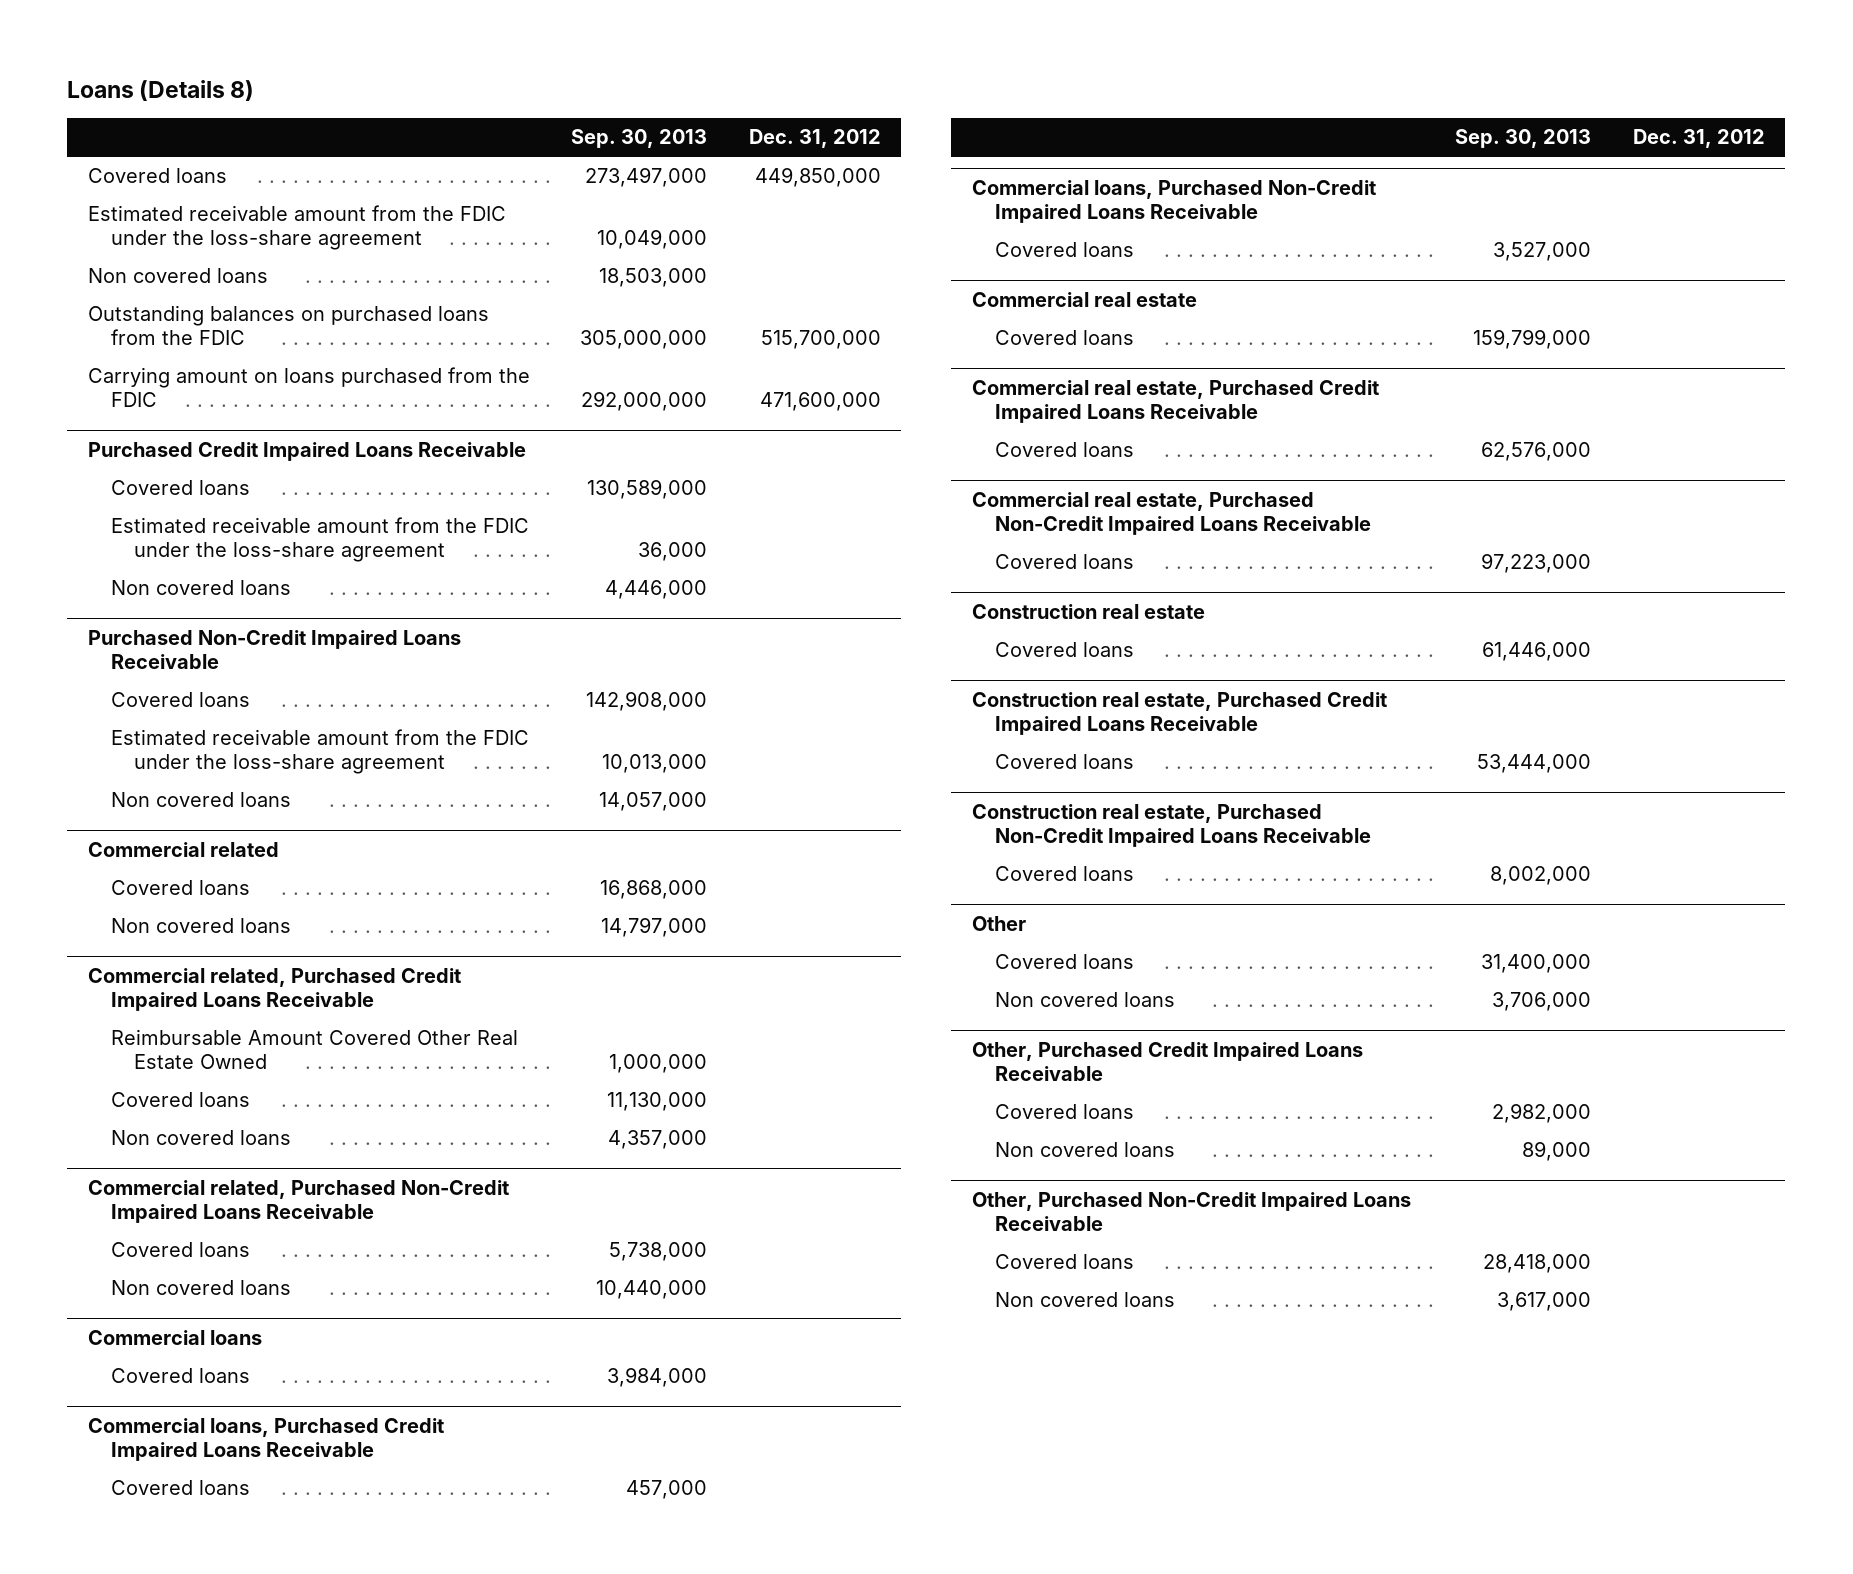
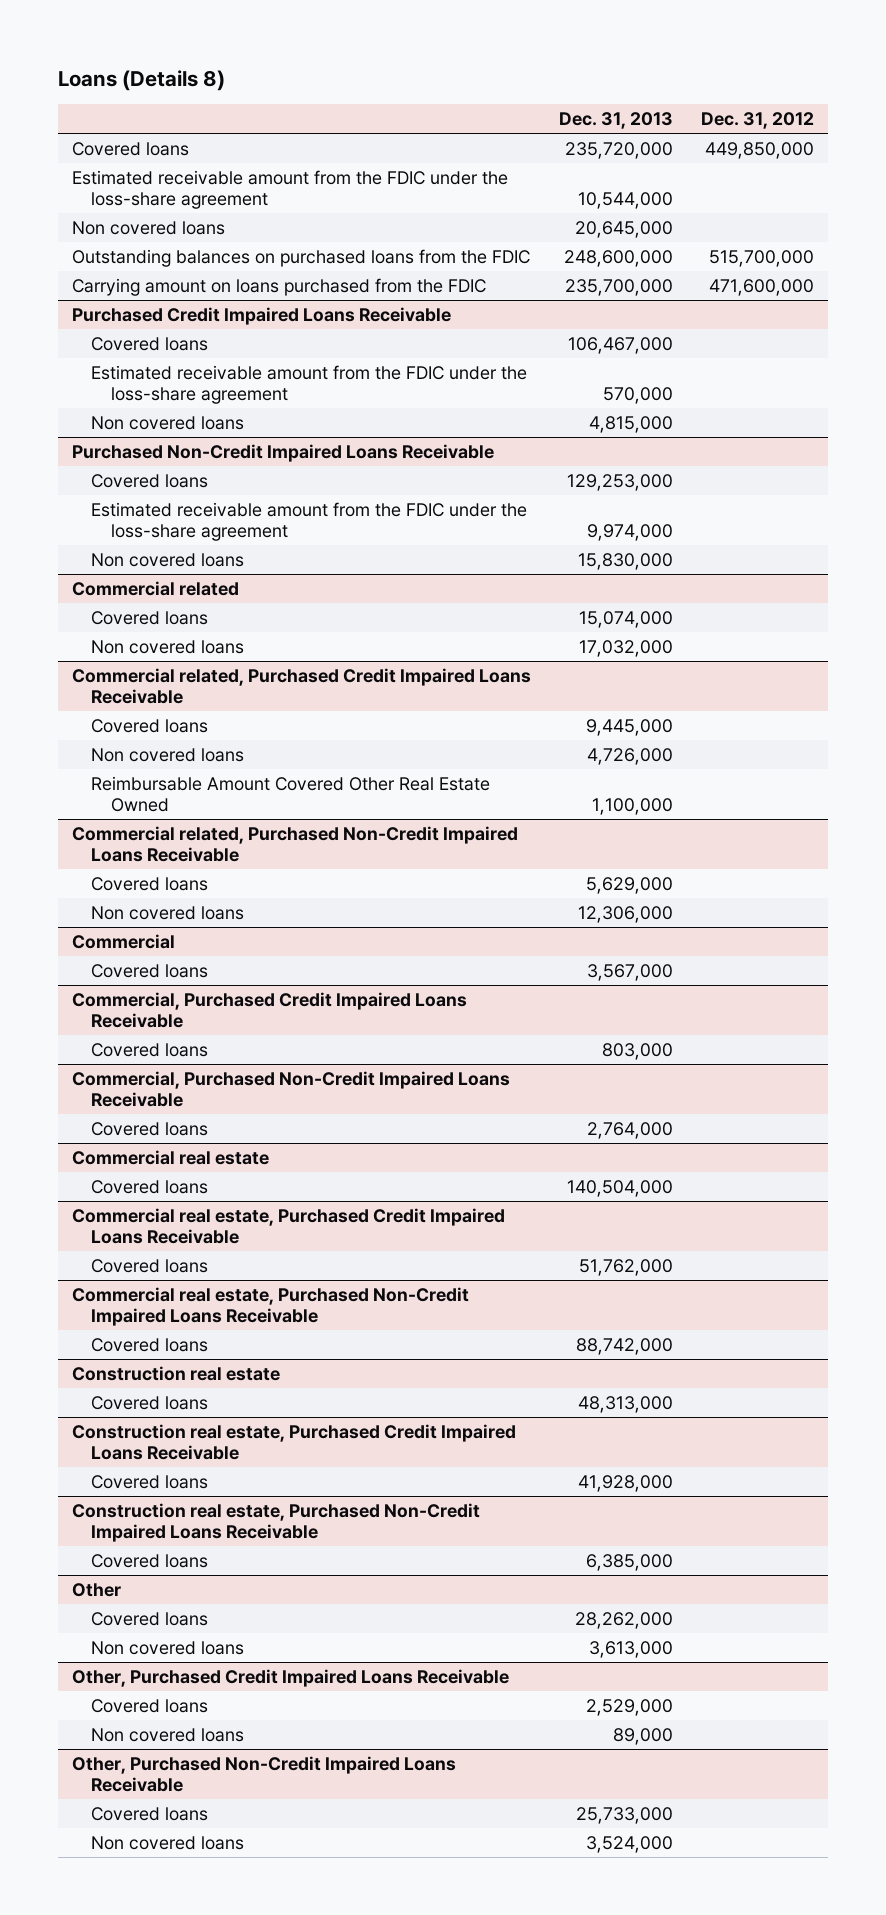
- | Sep. 30, 2013 | Dec. 31, 2012
+ | Dec. 31, 2013 | Dec. 31, 2012
@ Commercial related, Purchased Credit Impaired Loans Receivable
moved down: Reimbursable Amount Covered Other Real Estate Owned | 1,100,000 |
- Commercial loans
+ Commercial
- Commercial loans, Purchased Credit Impaired Loans Receivable
+ Commercial, Purchased Credit Impaired Loans Receivable
- Commercial loans, Purchased Non-Credit Impaired Loans Receivable
+ Commercial, Purchased Non-Credit Impaired Loans Receivable

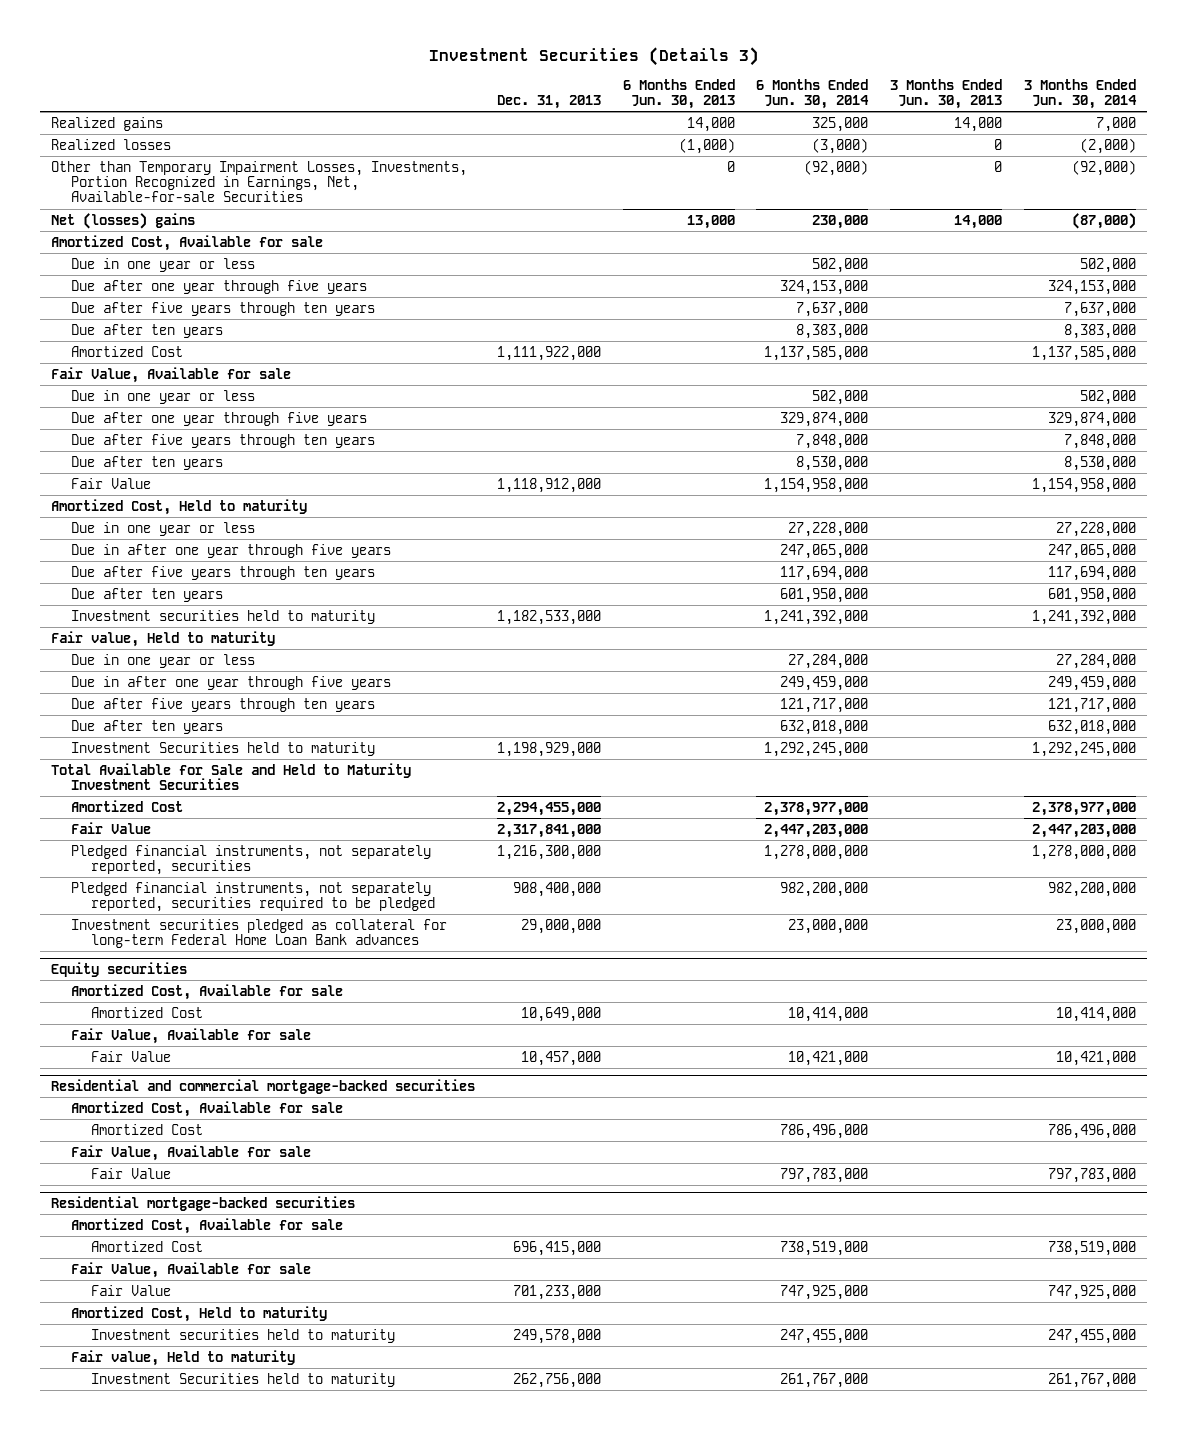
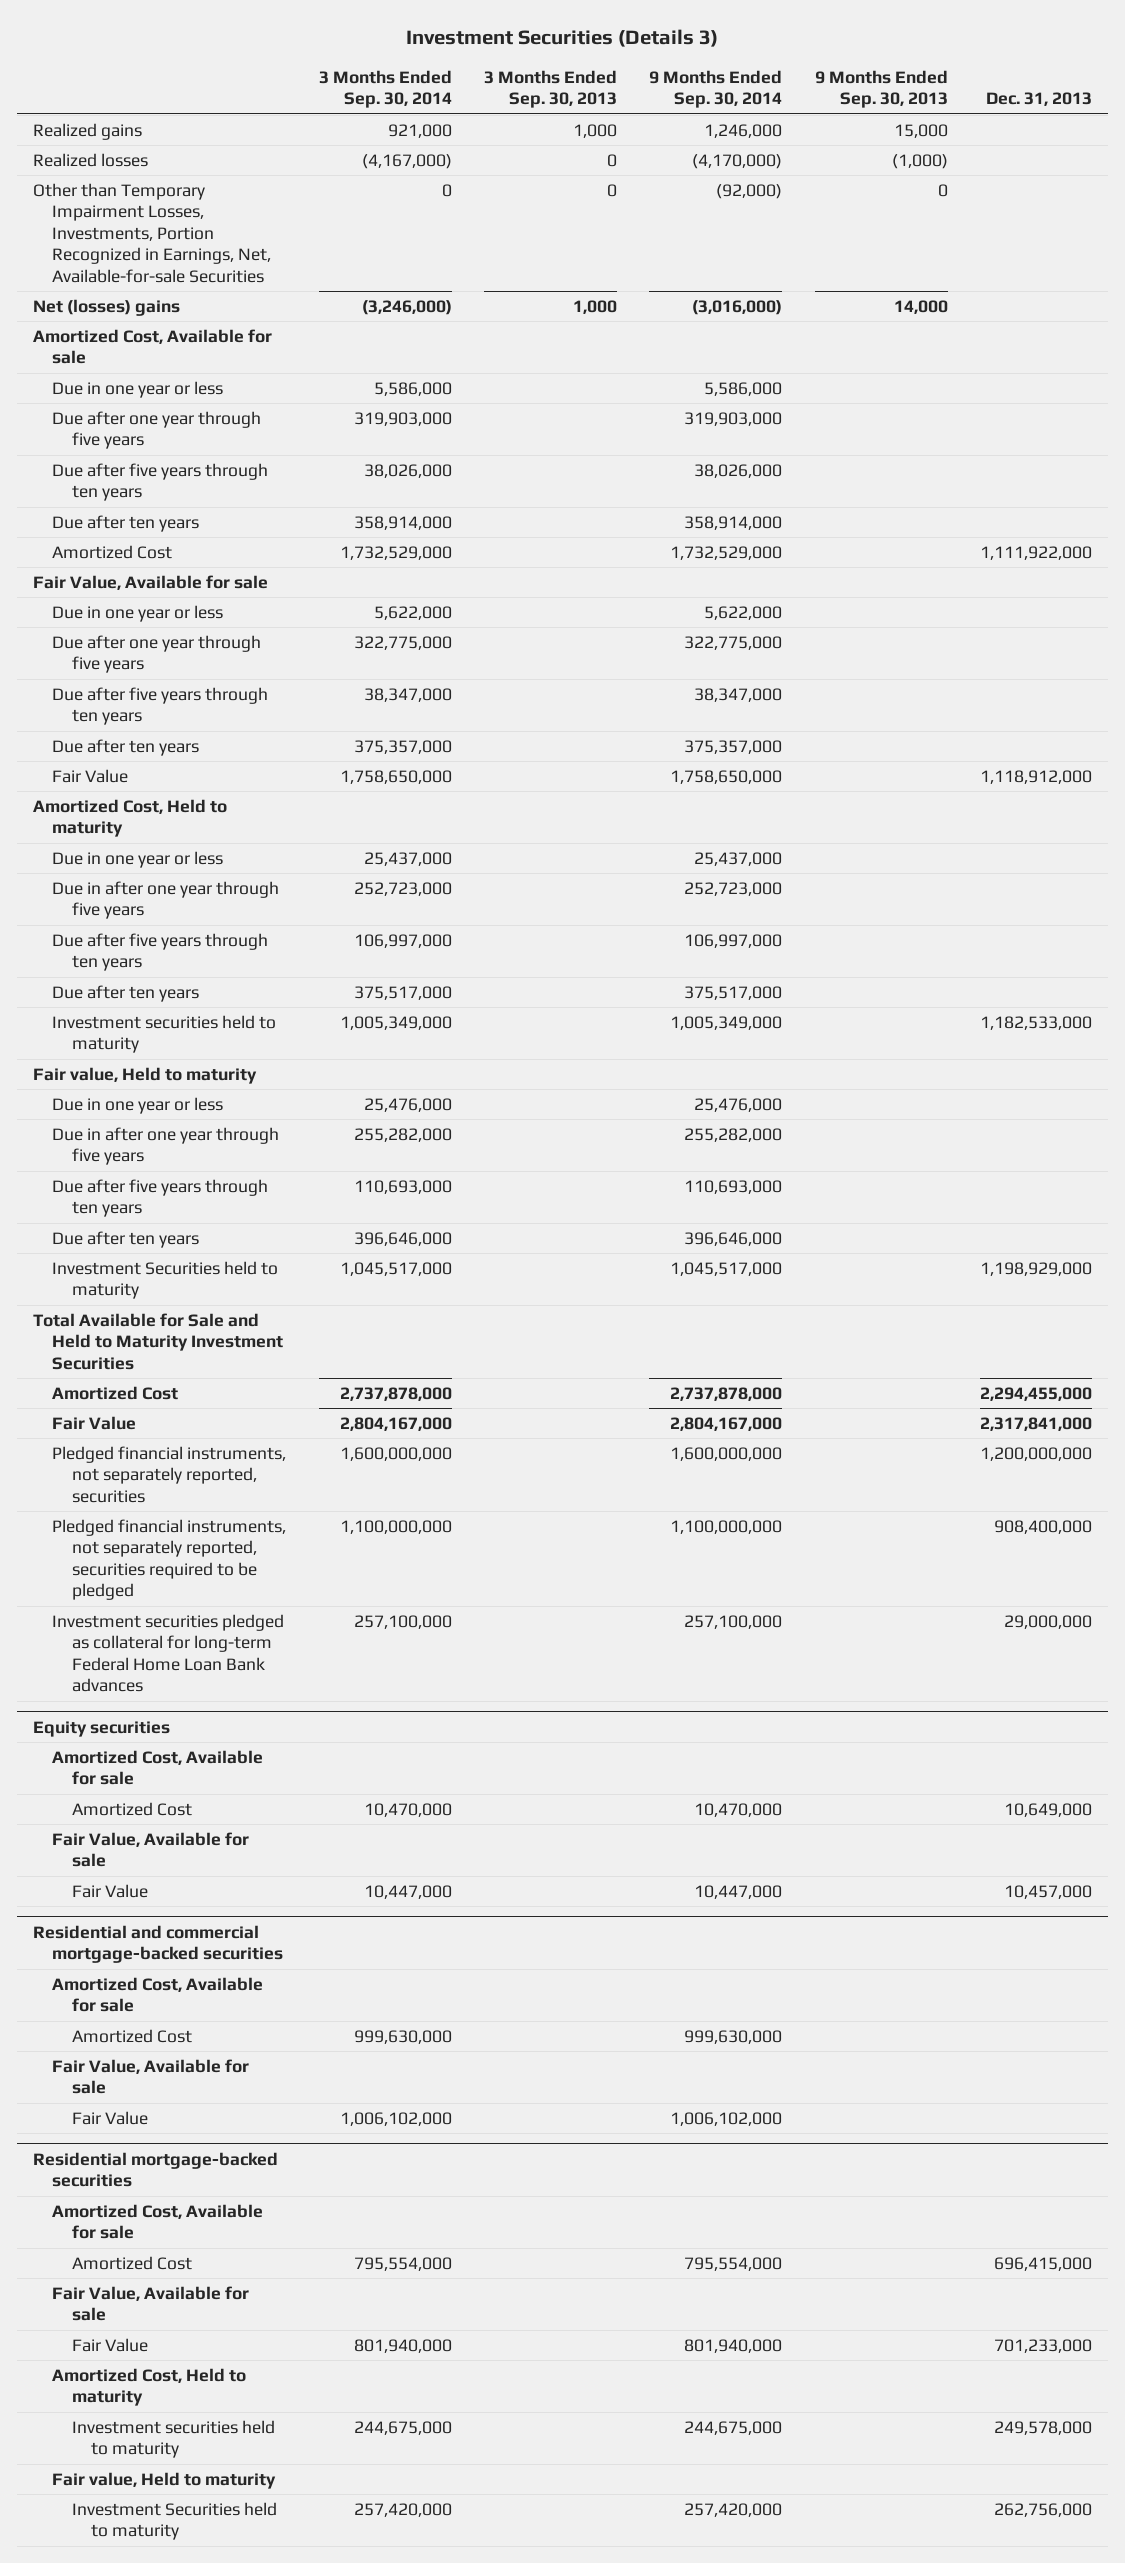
- | Dec. 31, 2013 | 6 Months Ended Jun. 30, 2013 | 6 Months Ended Jun. 30, 2014 | 3 Months Ended Jun. 30, 2013 | 3 Months Ended Jun. 30, 2014
+ | 3 Months Ended Sep. 30, 2014 | 3 Months Ended Sep. 30, 2013 | 9 Months Ended Sep. 30, 2014 | 9 Months Ended Sep. 30, 2013 | Dec. 31, 2013
- Pledged financial instruments, not separately reported, securities | 1,216,300,000 | | 1,278,000,000 | | 1,278,000,000
+ Pledged financial instruments, not separately reported, securities | 1,600,000,000 | | 1,600,000,000 | | 1,200,000,000

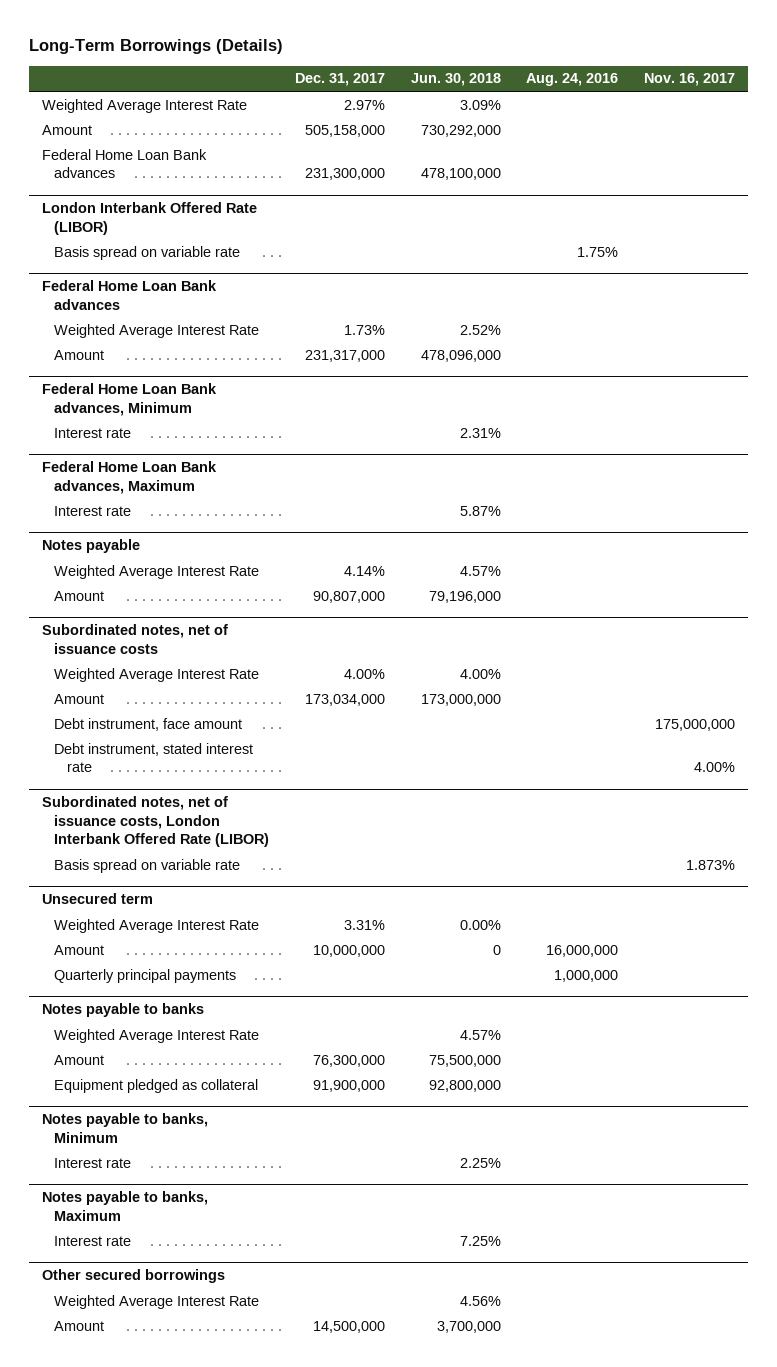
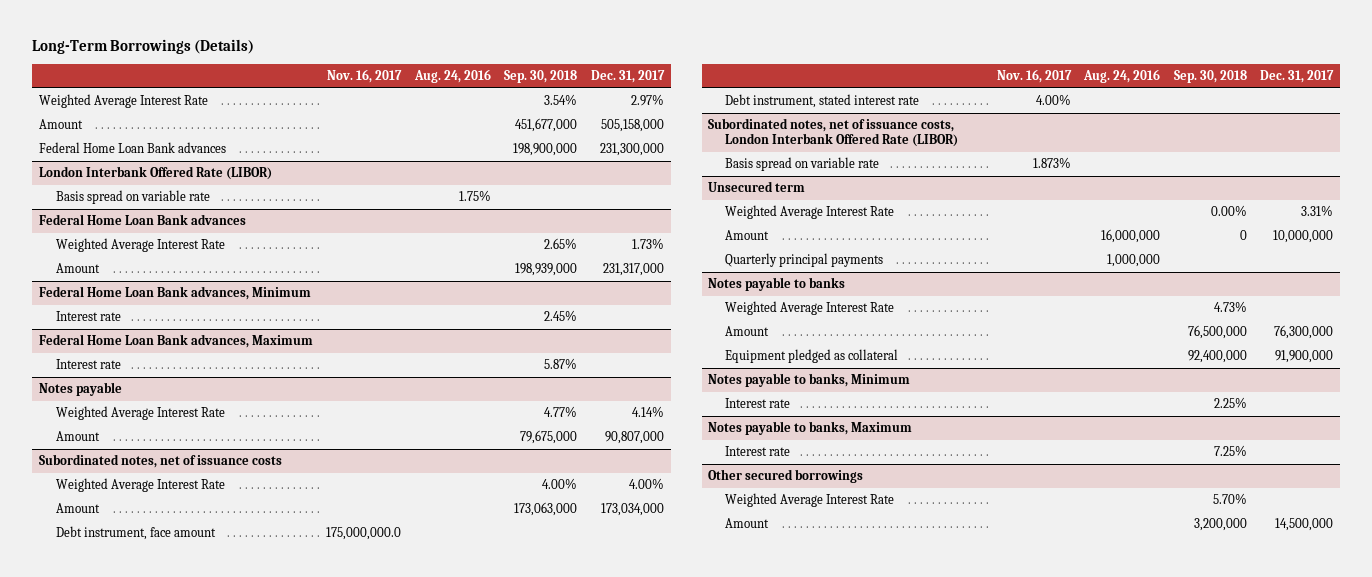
- | Dec. 31, 2017 | Jun. 30, 2018 | Aug. 24, 2016 | Nov. 16, 2017
+ | Nov. 16, 2017 | Aug. 24, 2016 | Sep. 30, 2018 | Dec. 31, 2017
@ Subordinated notes, net of issuance costs
- Debt instrument, face amount | | | | 175,000,000
+ Debt instrument, face amount | 175,000,000.0 | | |

